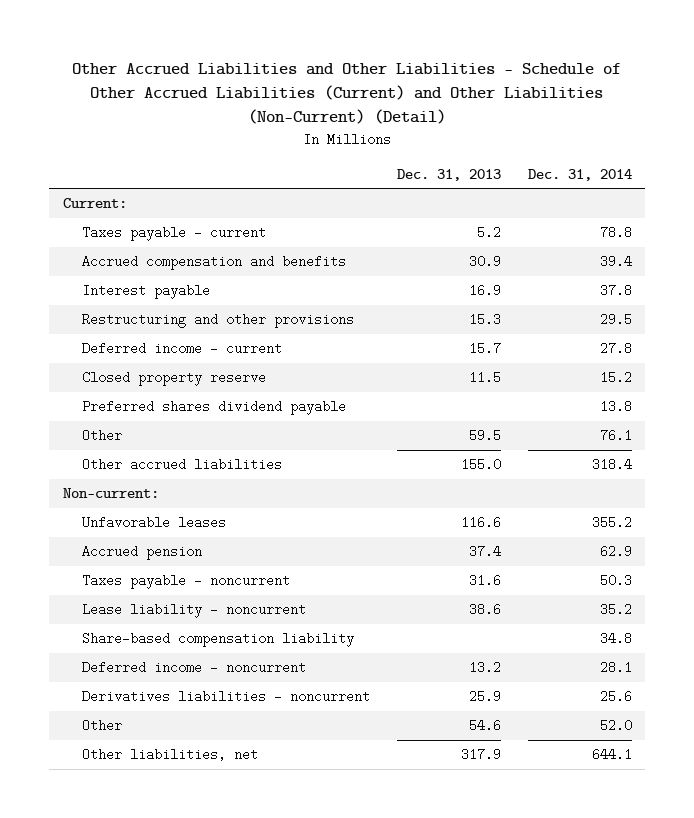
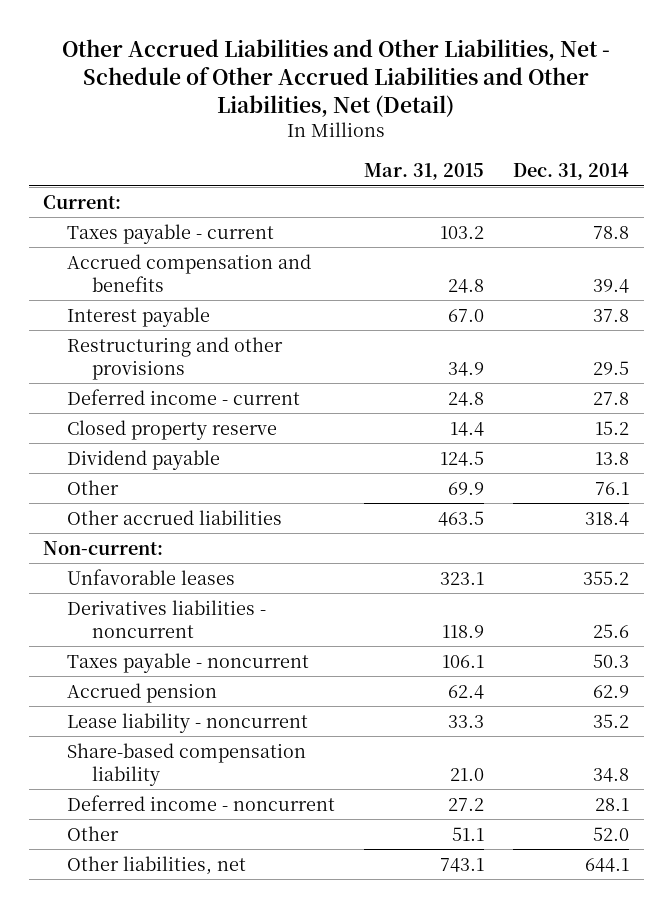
- Other Accrued Liabilities and Other Liabilities - Schedule of Other Accrued Liabilities (Current) and Other Liabilities (Non-Current) (Detail)
+ Other Accrued Liabilities and Other Liabilities, Net - Schedule of Other Accrued Liabilities and Other Liabilities, Net (Detail)
- | Dec. 31, 2013 | Dec. 31, 2014
+ | Mar. 31, 2015 | Dec. 31, 2014
- Preferred shares dividend payable | | 13.8
+ Dividend payable | 124.5 | 13.8
moved up: Derivatives liabilities - noncurrent | 118.9 | 25.6
moved down: Accrued pension | 62.4 | 62.9

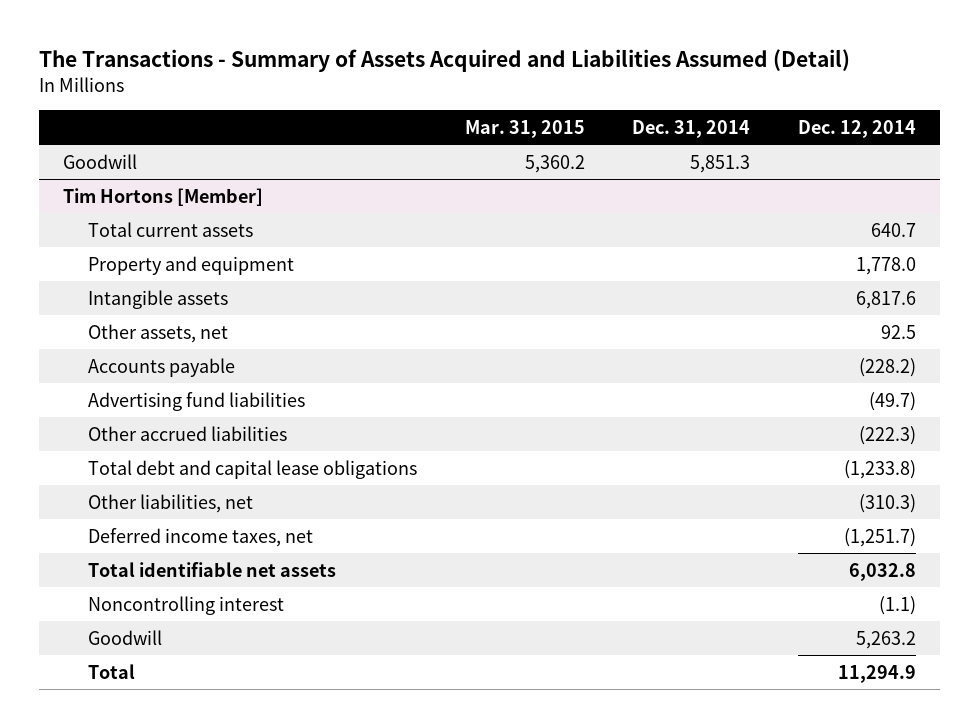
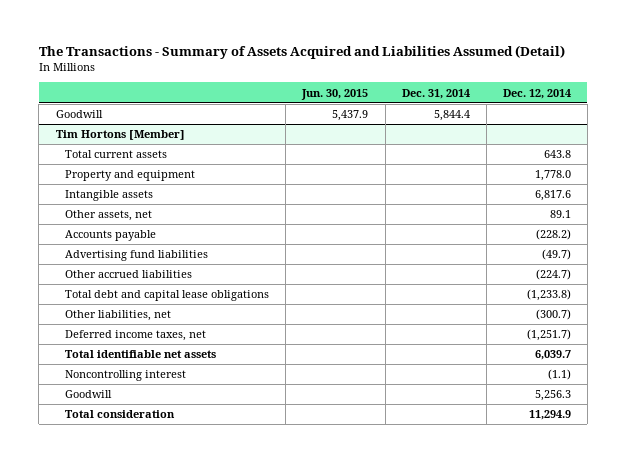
- | Mar. 31, 2015 | Dec. 31, 2014 | Dec. 12, 2014
+ | Jun. 30, 2015 | Dec. 31, 2014 | Dec. 12, 2014
- Goodwill | 5,360.2 | 5,851.3 |
+ Goodwill | 5,437.9 | 5,844.4 |
@ Tim Hortons [Member]
- Total current assets | | | 640.7
+ Total current assets | | | 643.8
- Other assets, net | | | 92.5
+ Other assets, net | | | 89.1
- Other accrued liabilities | | | (222.3)
+ Other accrued liabilities | | | (224.7)
- Other liabilities, net | | | (310.3)
+ Other liabilities, net | | | (300.7)
- Total identifiable net assets | | | 6,032.8
+ Total identifiable net assets | | | 6,039.7
- Goodwill | | | 5,263.2
- Total | | | 11,294.9
+ Goodwill | | | 5,256.3
+ Total consideration | | | 11,294.9

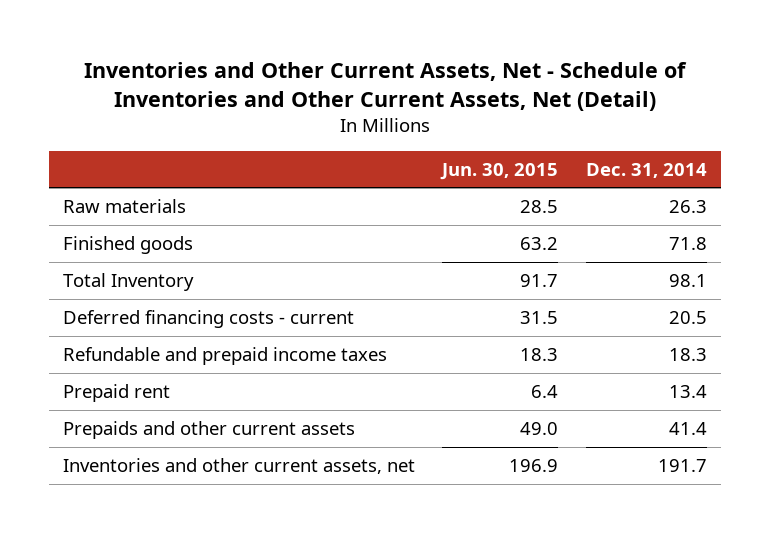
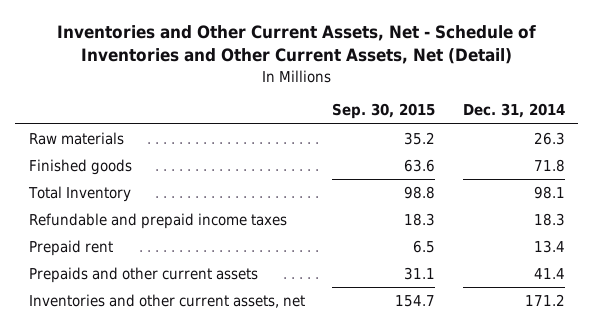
- | Jun. 30, 2015 | Dec. 31, 2014
+ | Sep. 30, 2015 | Dec. 31, 2014
- Deferred financing costs - current | 31.5 | 20.5
- Inventories and other current assets, net | 196.9 | 191.7
+ Inventories and other current assets, net | 154.7 | 171.2

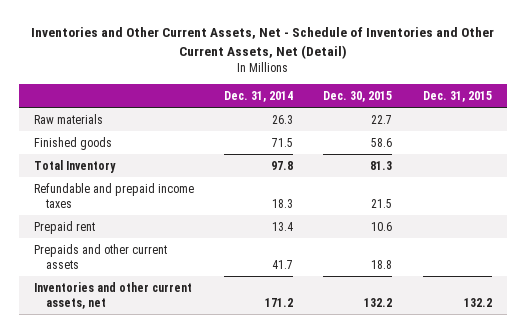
- | Sep. 30, 2015 | Dec. 31, 2014
+ | Dec. 31, 2014 | Dec. 30, 2015 | Dec. 31, 2015
- Finished goods | 63.6 | 71.8
- Total Inventory | 98.8 | 98.1
+ Finished goods | 71.5 | 58.6 |
+ Total Inventory | 97.8 | 81.3 |
- Prepaids and other current assets | 31.1 | 41.4
+ Prepaids and other current assets | 41.7 | 18.8 |

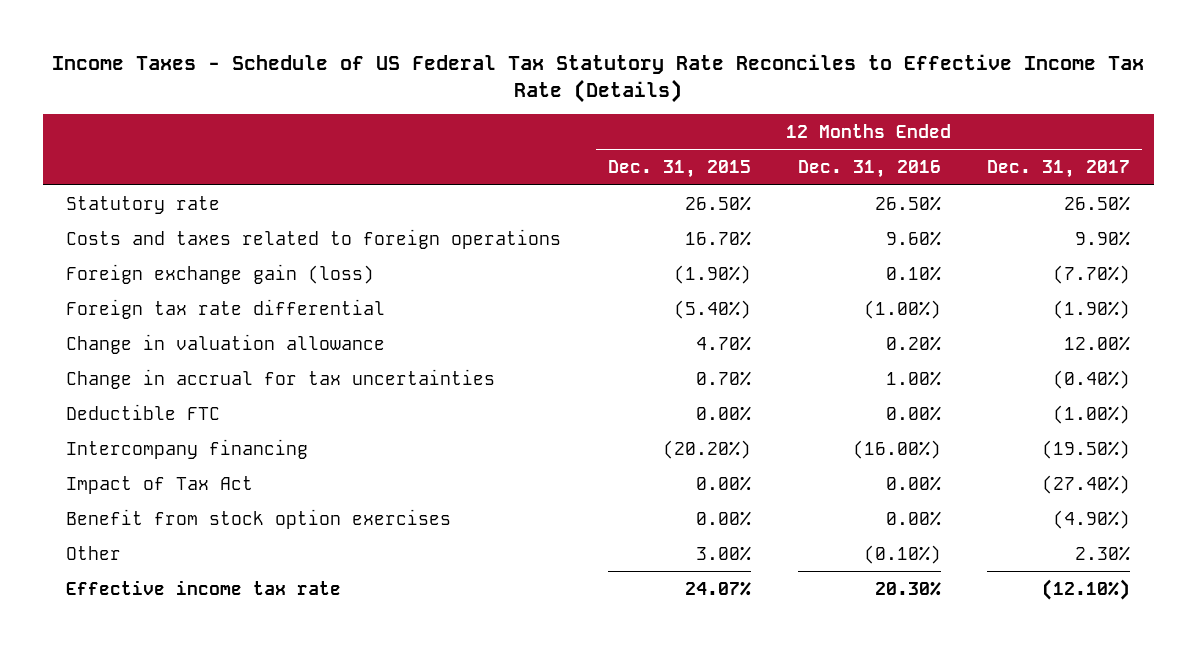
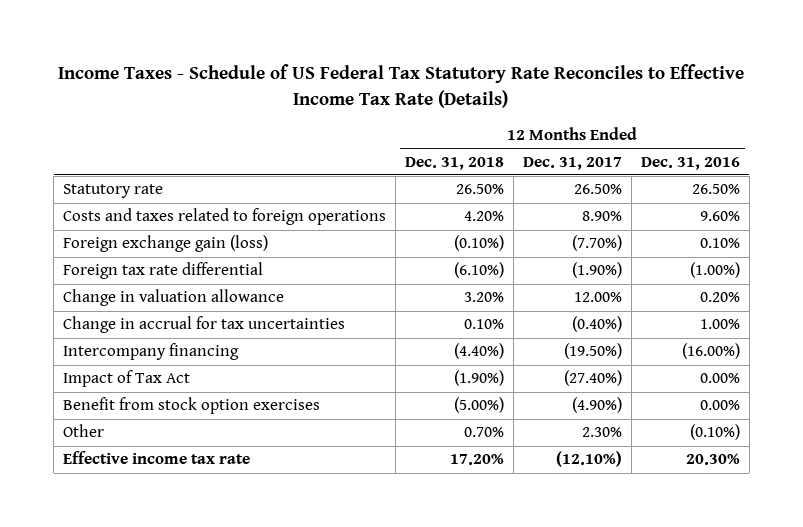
- | 12 Months Ended Dec. 31, 2015 | 12 Months Ended Dec. 31, 2016 | 12 Months Ended Dec. 31, 2017
+ | 12 Months Ended Dec. 31, 2018 | 12 Months Ended Dec. 31, 2017 | 12 Months Ended Dec. 31, 2016
- Costs and taxes related to foreign operations | 16.70% | 9.60% | 9.90%
+ Costs and taxes related to foreign operations | 4.20% | 8.90% | 9.60%
- Deductible FTC | 0.00% | 0.00% | (1.00%)

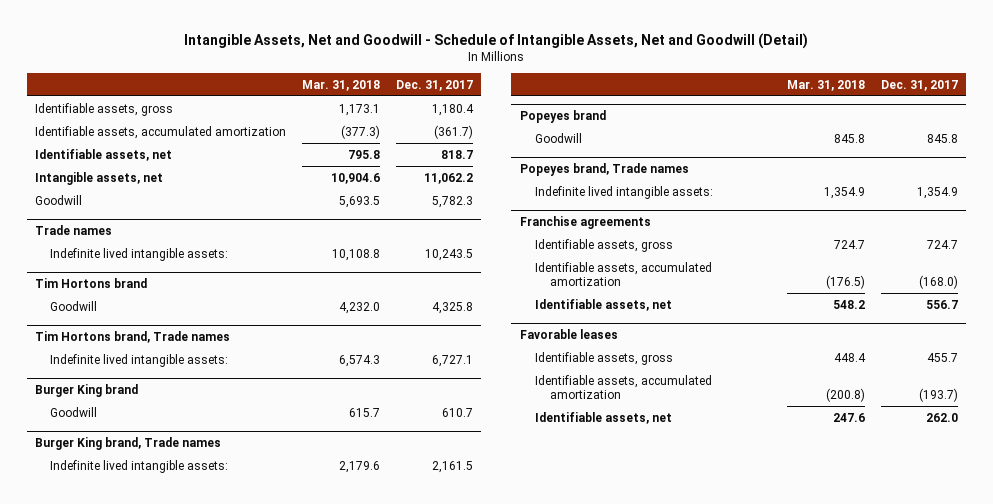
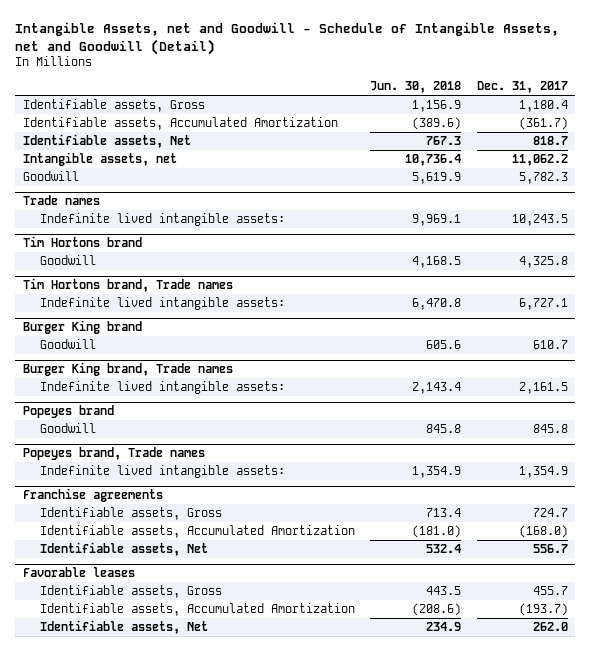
- Intangible Assets, Net and Goodwill - Schedule of Intangible Assets, Net and Goodwill (Detail)
+ Intangible Assets, net and Goodwill - Schedule of Intangible Assets, net and Goodwill (Detail)
- | Mar. 31, 2018 | Dec. 31, 2017
+ | Jun. 30, 2018 | Dec. 31, 2017
- Identifiable assets, gross | 1,173.1 | 1,180.4
- Identifiable assets, accumulated amortization | (377.3) | (361.7)
- Identifiable assets, net | 795.8 | 818.7
+ Identifiable assets, Gross | 1,156.9 | 1,180.4
+ Identifiable assets, Accumulated Amortization | (389.6) | (361.7)
+ Identifiable assets, Net | 767.3 | 818.7
@ Franchise agreements
- Identifiable assets, gross | 724.7 | 724.7
- Identifiable assets, accumulated amortization | (176.5) | (168.0)
- Identifiable assets, net | 548.2 | 556.7
+ Identifiable assets, Gross | 713.4 | 724.7
+ Identifiable assets, Accumulated Amortization | (181.0) | (168.0)
+ Identifiable assets, Net | 532.4 | 556.7
@ Favorable leases
- Identifiable assets, gross | 448.4 | 455.7
- Identifiable assets, accumulated amortization | (200.8) | (193.7)
- Identifiable assets, net | 247.6 | 262.0
+ Identifiable assets, Gross | 443.5 | 455.7
+ Identifiable assets, Accumulated Amortization | (208.6) | (193.7)
+ Identifiable assets, Net | 234.9 | 262.0

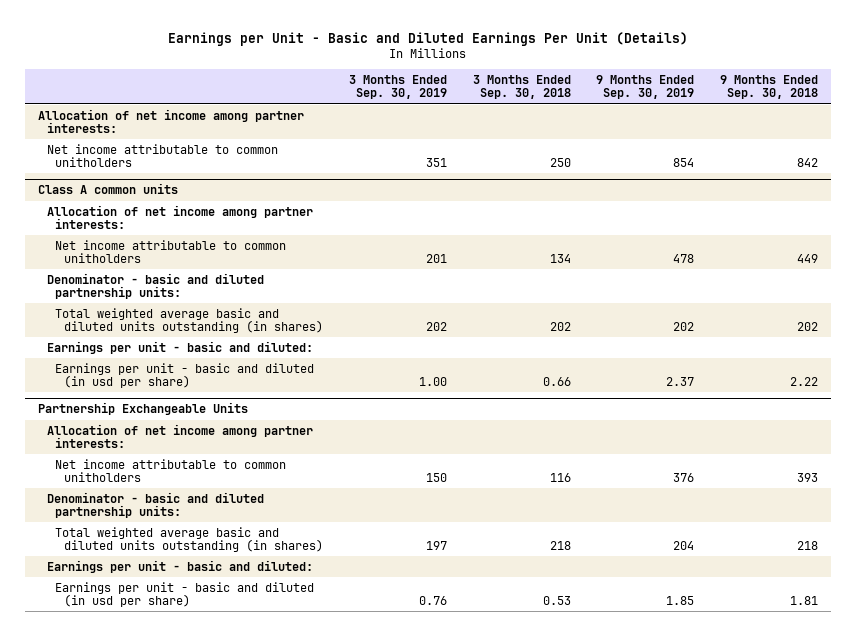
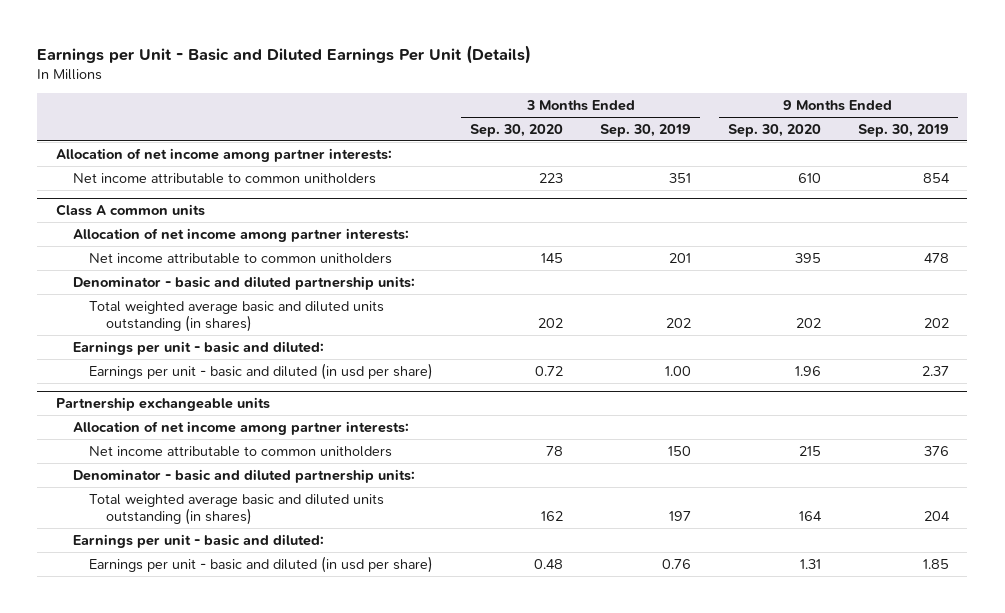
- | 3 Months Ended Sep. 30, 2019 | 3 Months Ended Sep. 30, 2018 | 9 Months Ended Sep. 30, 2019 | 9 Months Ended Sep. 30, 2018
+ | 3 Months Ended Sep. 30, 2020 | 3 Months Ended Sep. 30, 2019 | 9 Months Ended Sep. 30, 2020 | 9 Months Ended Sep. 30, 2019
- Partnership Exchangeable Units
+ Partnership exchangeable units

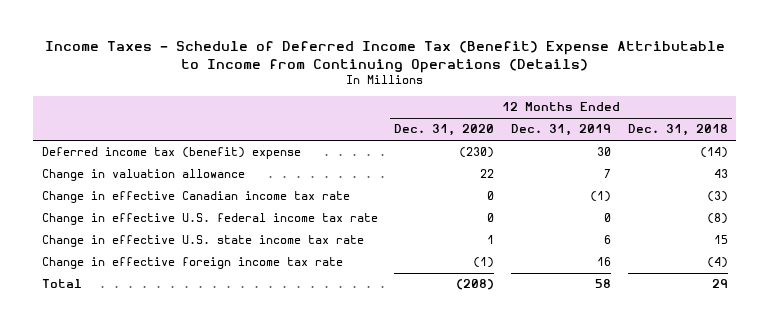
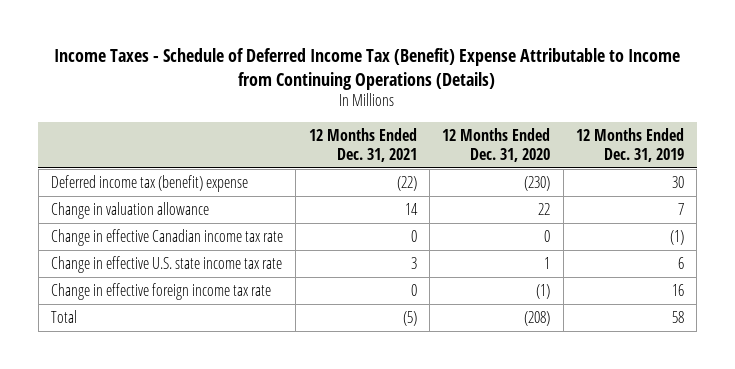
- | 12 Months Ended Dec. 31, 2020 | 12 Months Ended Dec. 31, 2019 | 12 Months Ended Dec. 31, 2018
+ | 12 Months Ended Dec. 31, 2021 | 12 Months Ended Dec. 31, 2020 | 12 Months Ended Dec. 31, 2019
- Change in effective U.S. federal income tax rate | 0 | 0 | (8)

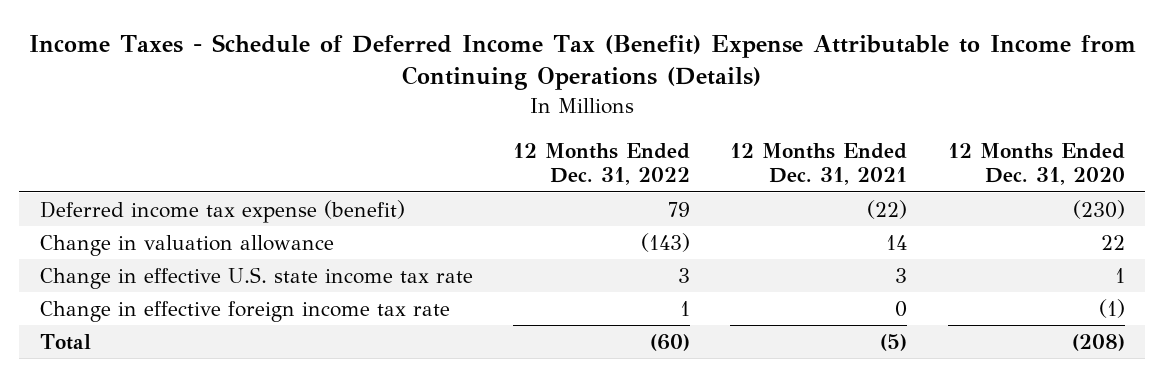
- | 12 Months Ended Dec. 31, 2021 | 12 Months Ended Dec. 31, 2020 | 12 Months Ended Dec. 31, 2019
+ | 12 Months Ended Dec. 31, 2022 | 12 Months Ended Dec. 31, 2021 | 12 Months Ended Dec. 31, 2020
- Deferred income tax (benefit) expense | (22) | (230) | 30
+ Deferred income tax expense (benefit) | 79 | (22) | (230)
- Change in effective Canadian income tax rate | 0 | 0 | (1)

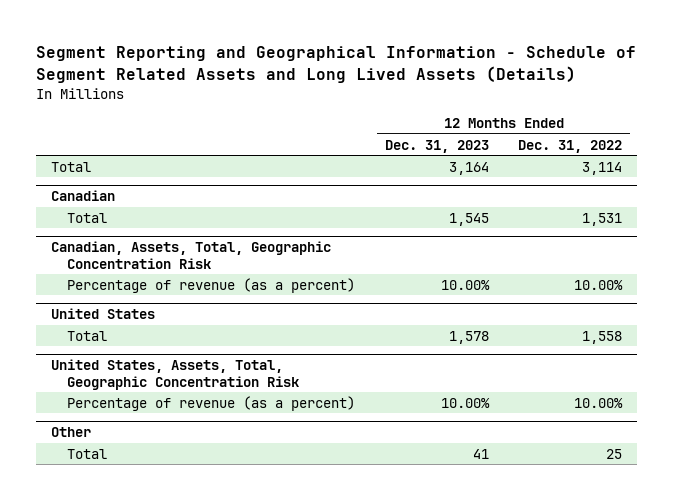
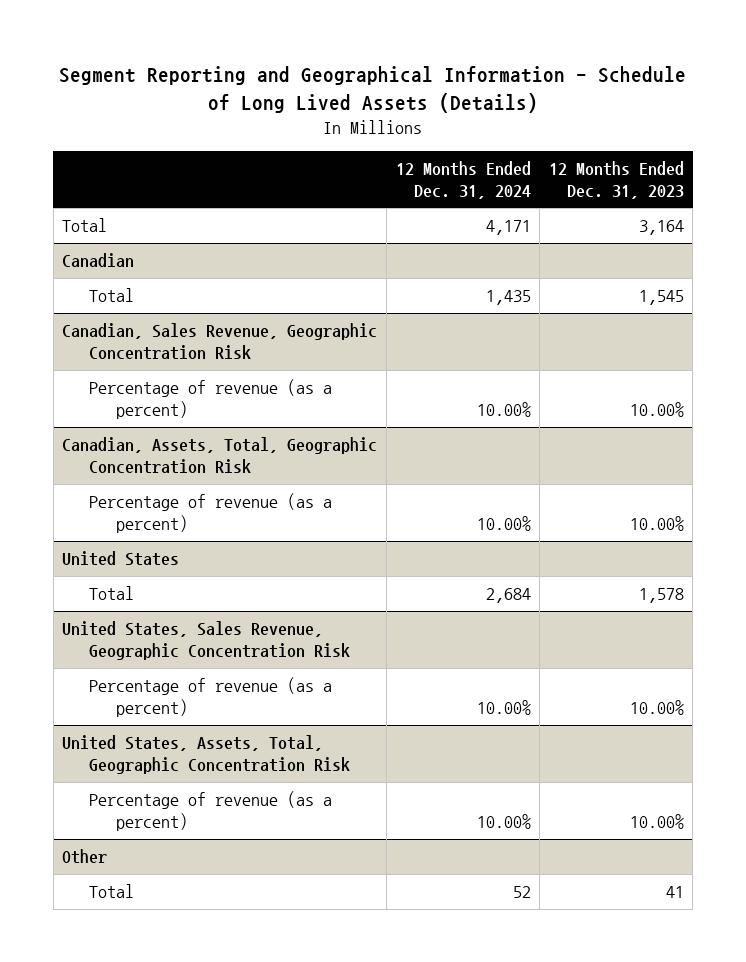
- Segment Reporting and Geographical Information - Schedule of Segment Related Assets and Long Lived Assets (Details)
+ Segment Reporting and Geographical Information - Schedule of Long Lived Assets (Details)
- | 12 Months Ended Dec. 31, 2023 | 12 Months Ended Dec. 31, 2022
+ | 12 Months Ended Dec. 31, 2024 | 12 Months Ended Dec. 31, 2023
+ Canadian, Sales Revenue, Geographic Concentration Risk
+ Percentage of revenue (as a percent) | 10.00% | 10.00%
+ United States, Sales Revenue, Geographic Concentration Risk
+ Percentage of revenue (as a percent) | 10.00% | 10.00%

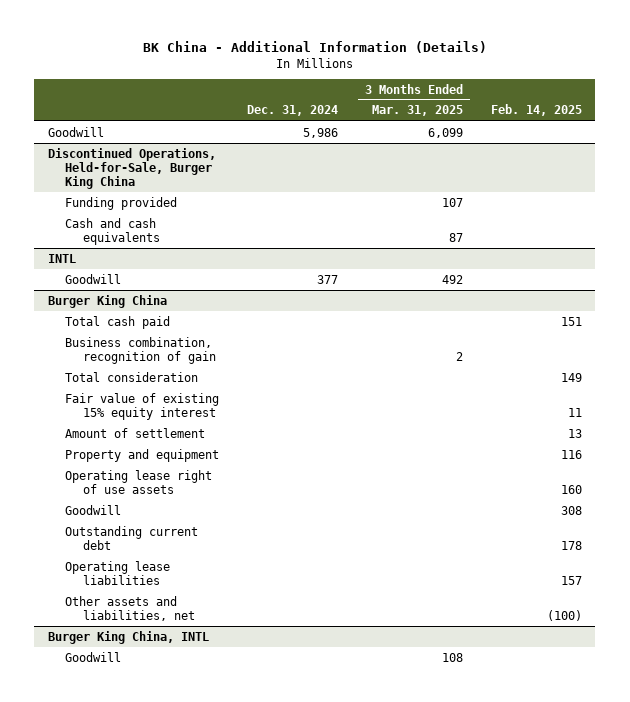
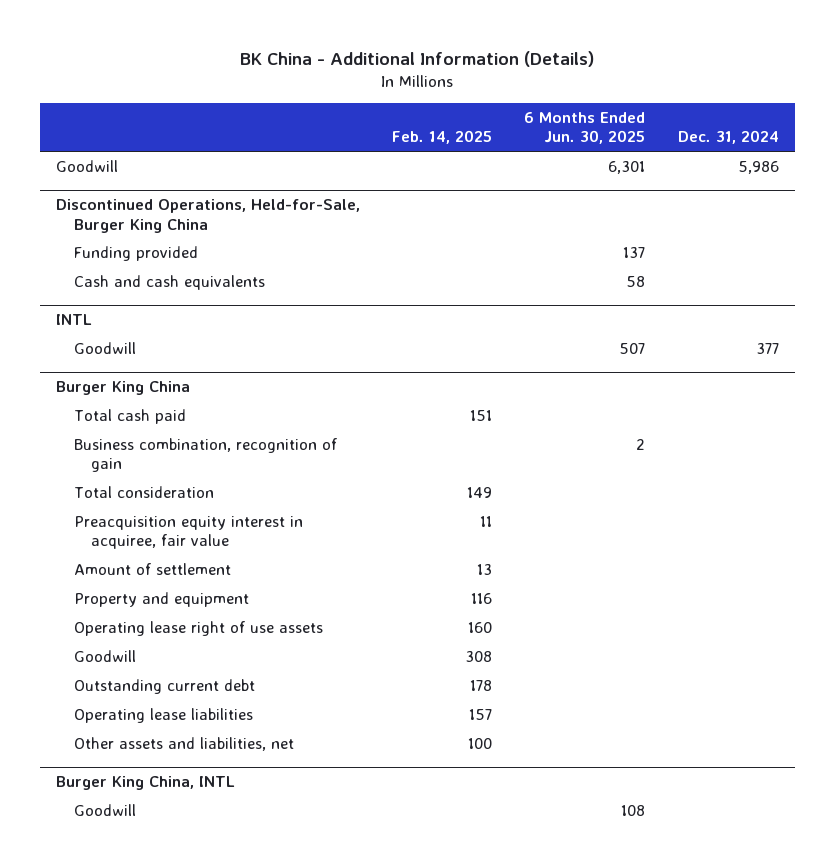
- | Dec. 31, 2024 | 3 Months Ended Mar. 31, 2025 | Feb. 14, 2025
+ | Feb. 14, 2025 | 6 Months Ended Jun. 30, 2025 | Dec. 31, 2024
@ Burger King China
- Fair value of existing 15% equity interest | | | 11
+ Preacquisition equity interest in acquiree, fair value | 11 | |
- Other assets and liabilities, net | | | (100)
+ Other assets and liabilities, net | 100 | |

